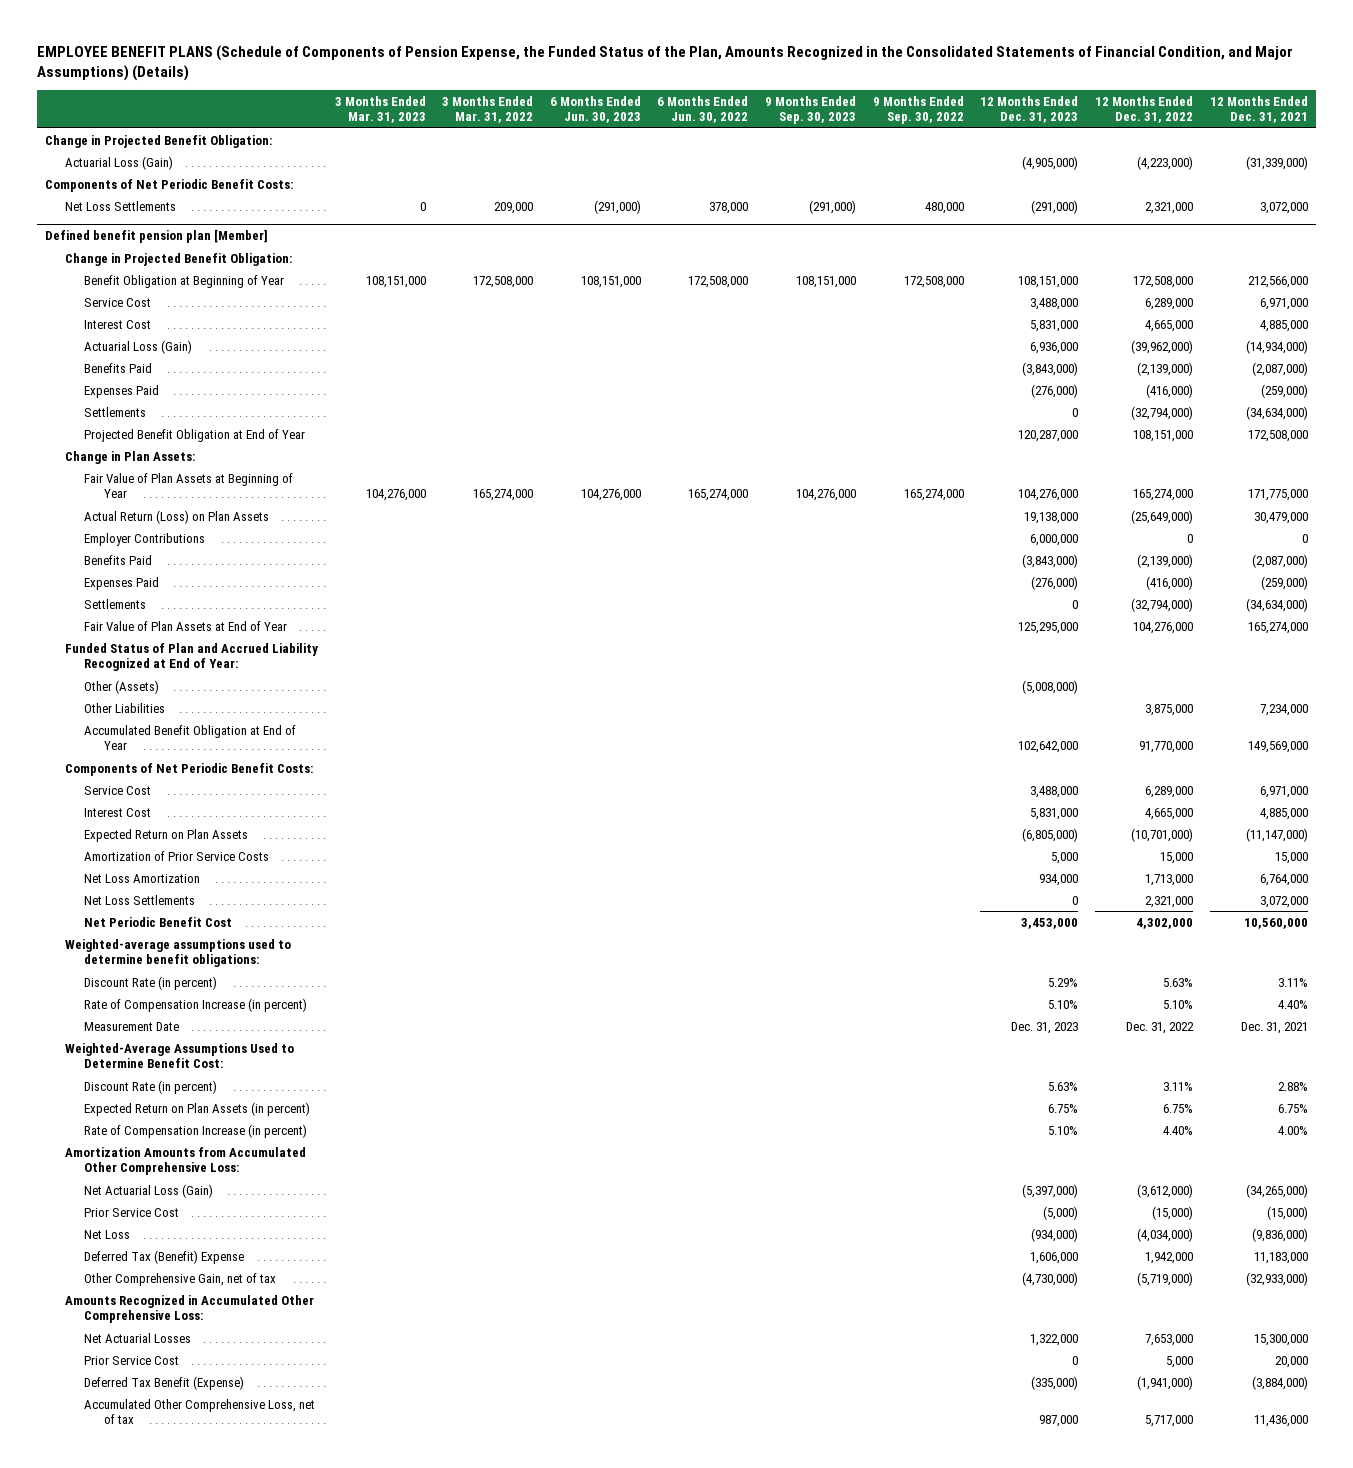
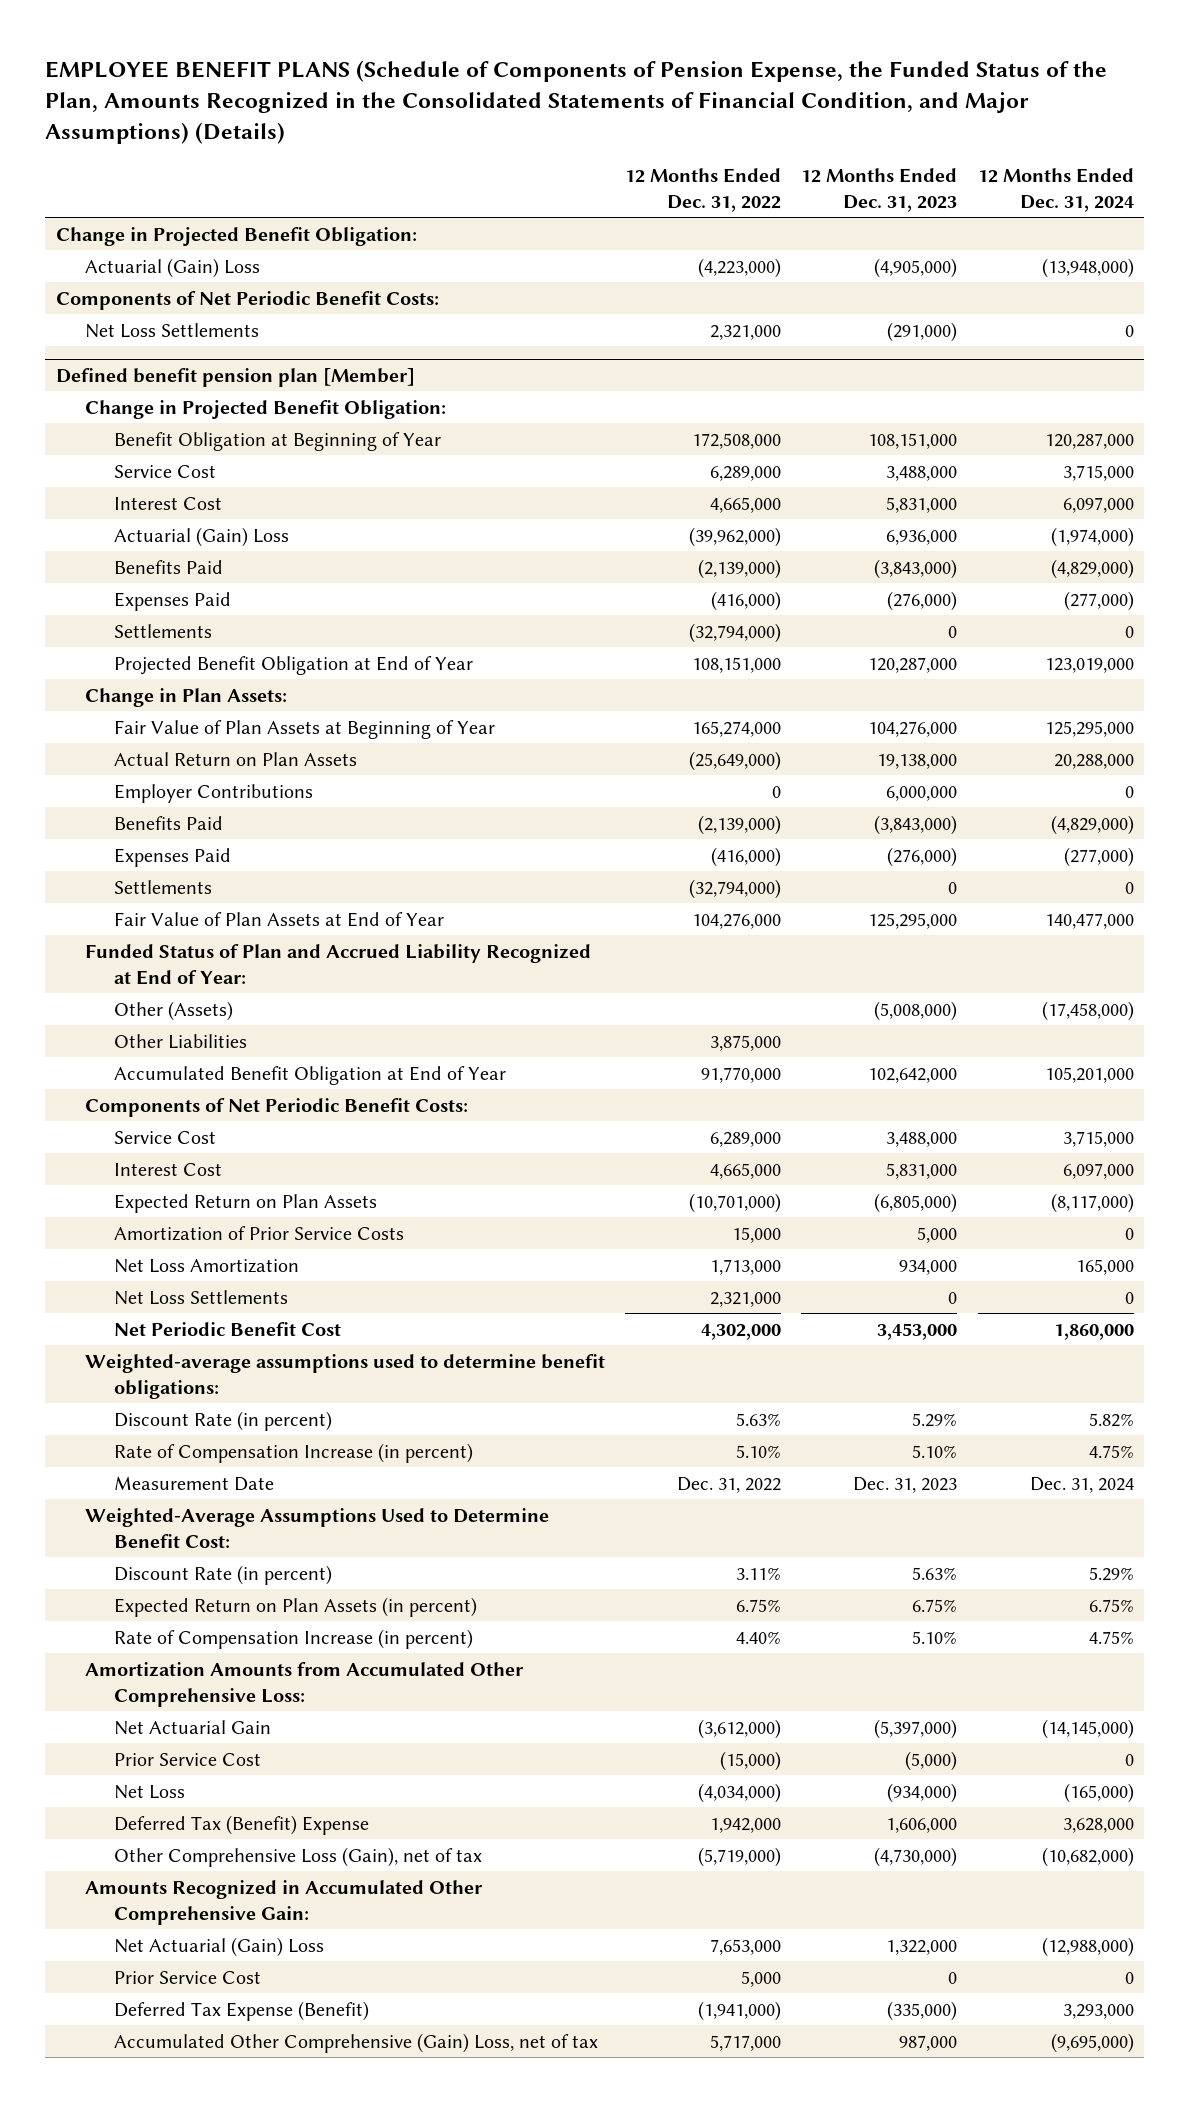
- | 3 Months Ended Mar. 31, 2023 | 3 Months Ended Mar. 31, 2022 | 6 Months Ended Jun. 30, 2023 | 6 Months Ended Jun. 30, 2022 | 9 Months Ended Sep. 30, 2023 | 9 Months Ended Sep. 30, 2022 | 12 Months Ended Dec. 31, 2023 | 12 Months Ended Dec. 31, 2022 | 12 Months Ended Dec. 31, 2021
+ | 12 Months Ended Dec. 31, 2022 | 12 Months Ended Dec. 31, 2023 | 12 Months Ended Dec. 31, 2024
- Actuarial Loss (Gain) | | | | | | | (4,905,000) | (4,223,000) | (31,339,000)
+ Actuarial (Gain) Loss | (4,223,000) | (4,905,000) | (13,948,000)
@ Defined benefit pension plan [Member]
- Actuarial Loss (Gain) | | | | | | | 6,936,000 | (39,962,000) | (14,934,000)
+ Actuarial (Gain) Loss | (39,962,000) | 6,936,000 | (1,974,000)
- Actual Return (Loss) on Plan Assets | | | | | | | 19,138,000 | (25,649,000) | 30,479,000
+ Actual Return on Plan Assets | (25,649,000) | 19,138,000 | 20,288,000
- Net Actuarial Loss (Gain) | | | | | | | (5,397,000) | (3,612,000) | (34,265,000)
+ Net Actuarial Gain | (3,612,000) | (5,397,000) | (14,145,000)
- Other Comprehensive Gain, net of tax | | | | | | | (4,730,000) | (5,719,000) | (32,933,000)
- Amounts Recognized in Accumulated Other Comprehensive Loss:
- Net Actuarial Losses | | | | | | | 1,322,000 | 7,653,000 | 15,300,000
+ Other Comprehensive Loss (Gain), net of tax | (5,719,000) | (4,730,000) | (10,682,000)
+ Amounts Recognized in Accumulated Other Comprehensive Gain:
+ Net Actuarial (Gain) Loss | 7,653,000 | 1,322,000 | (12,988,000)
- Deferred Tax Benefit (Expense) | | | | | | | (335,000) | (1,941,000) | (3,884,000)
- Accumulated Other Comprehensive Loss, net of tax | | | | | | | 987,000 | 5,717,000 | 11,436,000
+ Deferred Tax Expense (Benefit) | (1,941,000) | (335,000) | 3,293,000
+ Accumulated Other Comprehensive (Gain) Loss, net of tax | 5,717,000 | 987,000 | (9,695,000)

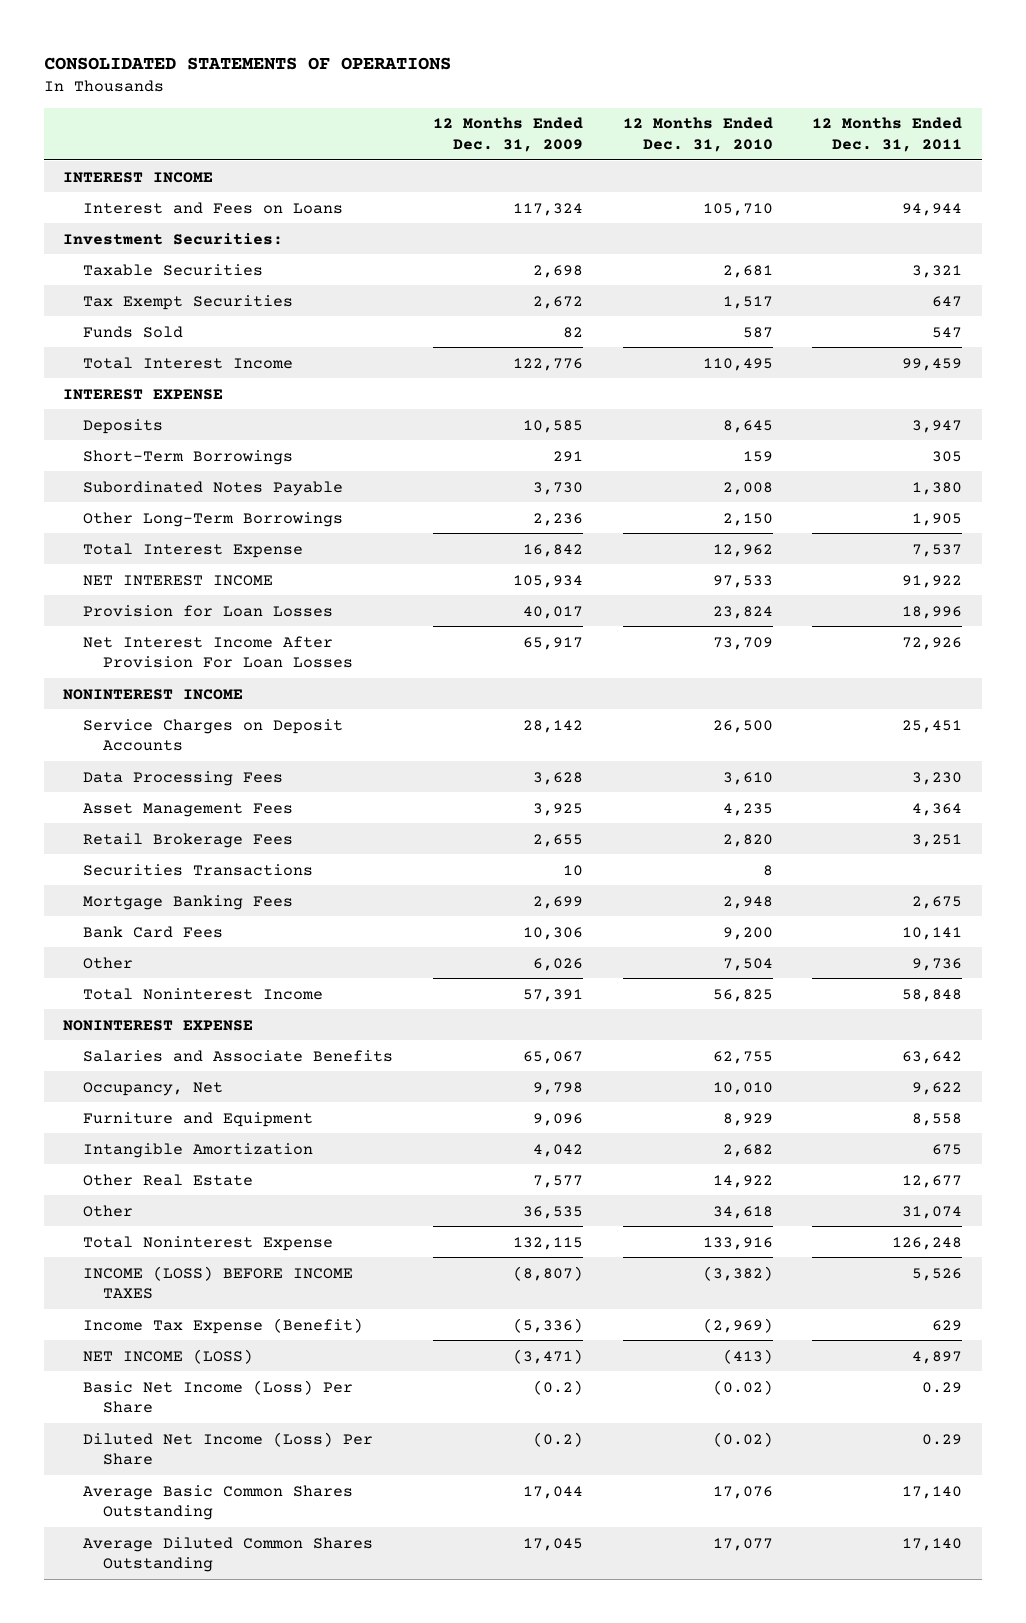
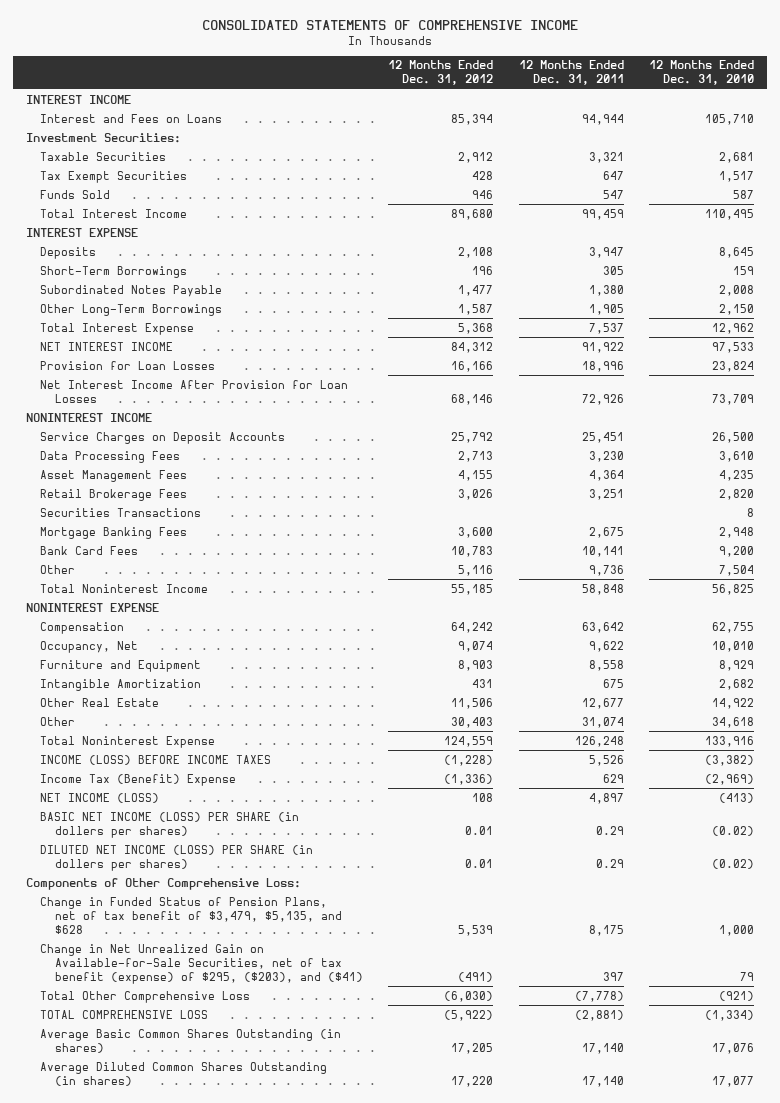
- CONSOLIDATED STATEMENTS OF OPERATIONS
+ CONSOLIDATED STATEMENTS OF COMPREHENSIVE INCOME
- | 12 Months Ended Dec. 31, 2009 | 12 Months Ended Dec. 31, 2010 | 12 Months Ended Dec. 31, 2011
+ | 12 Months Ended Dec. 31, 2012 | 12 Months Ended Dec. 31, 2011 | 12 Months Ended Dec. 31, 2010
- Net Interest Income After Provision For Loan Losses | 65,917 | 73,709 | 72,926
+ Net Interest Income After Provision for Loan Losses | 68,146 | 72,926 | 73,709
- Salaries and Associate Benefits | 65,067 | 62,755 | 63,642
+ Compensation | 64,242 | 63,642 | 62,755
- Income Tax Expense (Benefit) | (5,336) | (2,969) | 629
+ Income Tax (Benefit) Expense | (1,336) | 629 | (2,969)
- Basic Net Income (Loss) Per Share | (0.2) | (0.02) | 0.29
- Diluted Net Income (Loss) Per Share | (0.2) | (0.02) | 0.29
- Average Basic Common Shares Outstanding | 17,044 | 17,076 | 17,140
- Average Diluted Common Shares Outstanding | 17,045 | 17,077 | 17,140
+ BASIC NET INCOME (LOSS) PER SHARE (in dollers per shares) | 0.01 | 0.29 | (0.02)
+ DILUTED NET INCOME (LOSS) PER SHARE (in dollers per shares) | 0.01 | 0.29 | (0.02)
+ Components of Other Comprehensive Loss:
+ Change in Funded Status of Pension Plans, net of tax benefit of $3,479, $5,135, and $628 | 5,539 | 8,175 | 1,000
+ Change in Net Unrealized Gain on Available-for-Sale Securities, net of tax benefit (expense) of $295, ($203), and ($41) | (491) | 397 | 79
+ Total Other Comprehensive Loss | (6,030) | (7,778) | (921)
+ TOTAL COMPREHENSIVE LOSS | (5,922) | (2,881) | (1,334)
+ Average Basic Common Shares Outstanding (in shares) | 17,205 | 17,140 | 17,076
+ Average Diluted Common Shares Outstanding (in shares) | 17,220 | 17,140 | 17,077

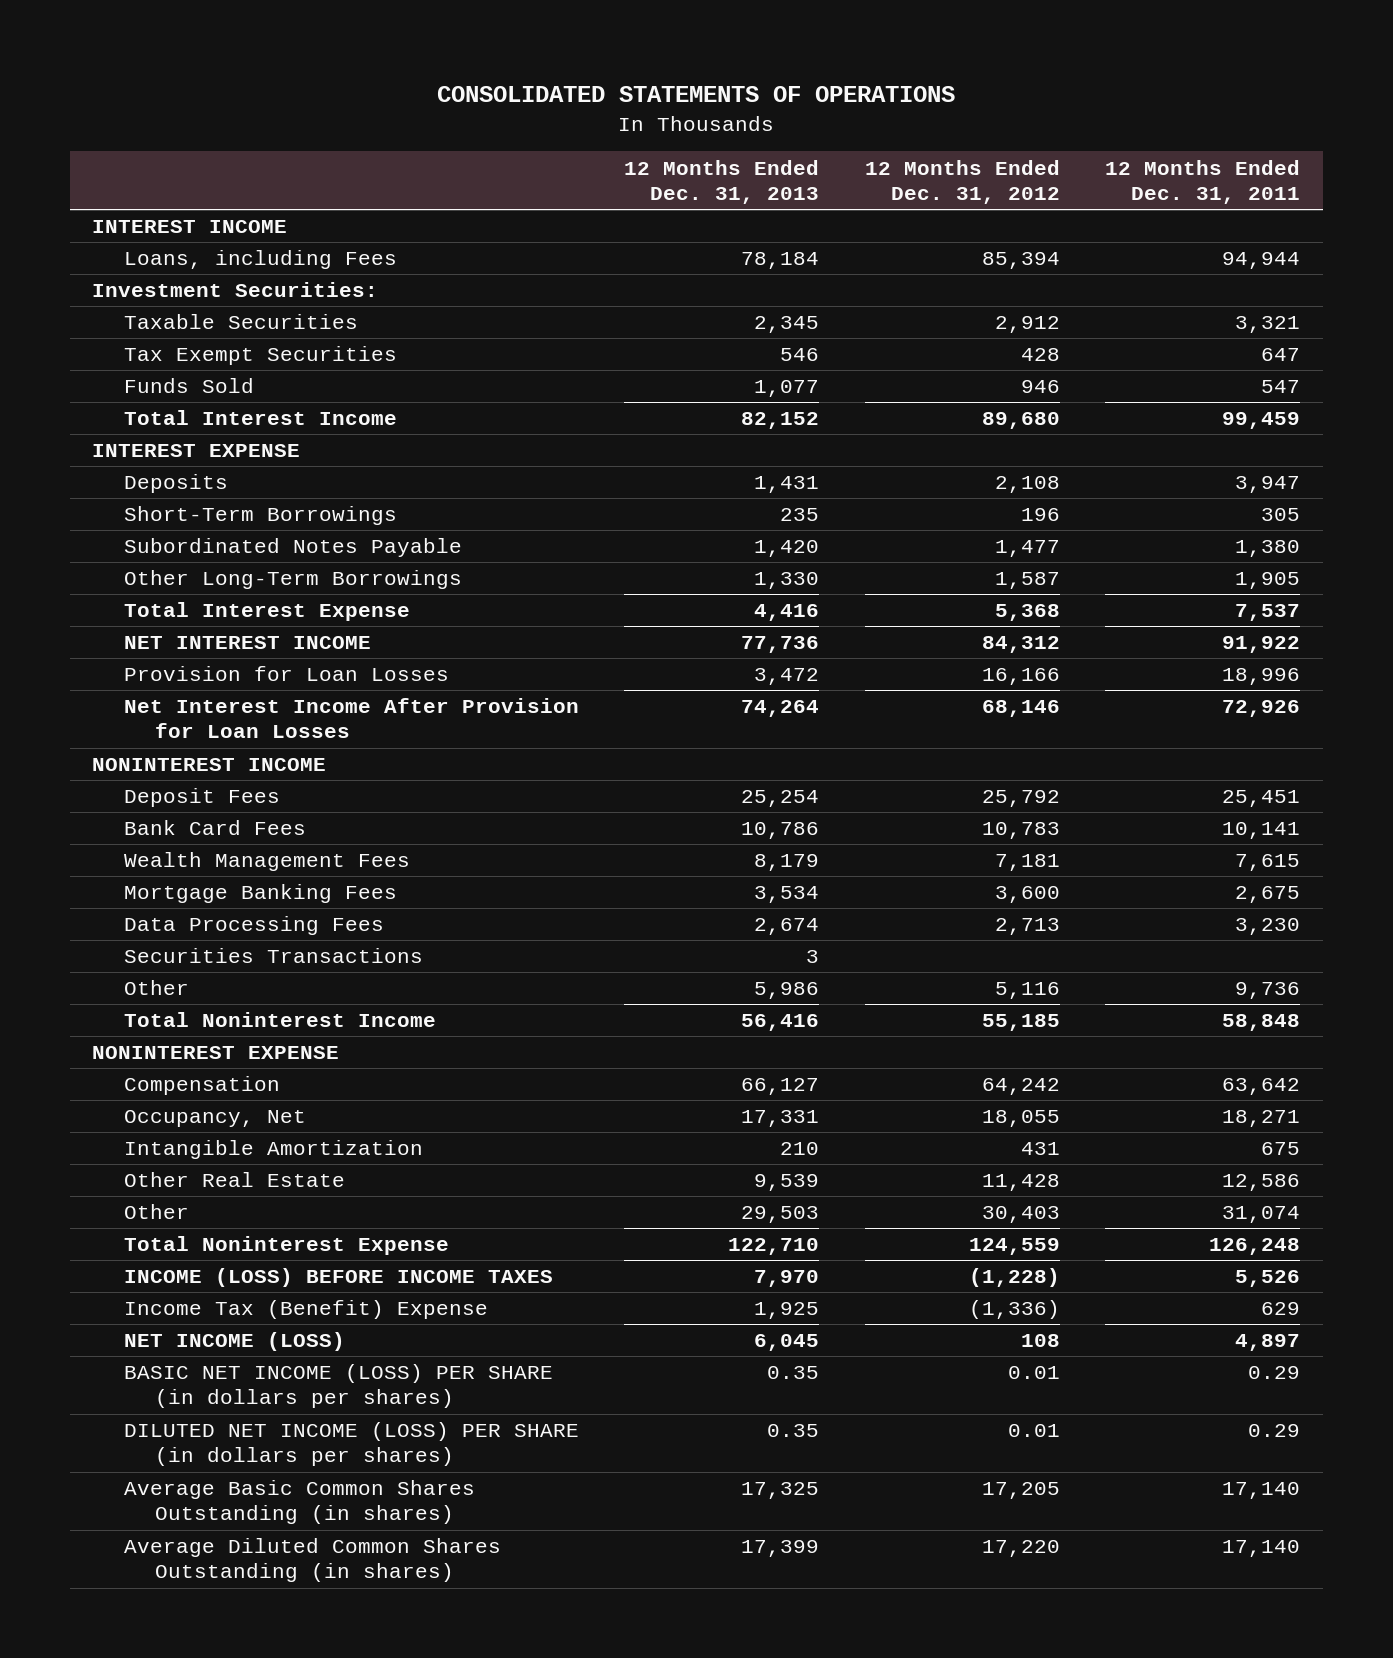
- CONSOLIDATED STATEMENTS OF COMPREHENSIVE INCOME
+ CONSOLIDATED STATEMENTS OF OPERATIONS
- | 12 Months Ended Dec. 31, 2012 | 12 Months Ended Dec. 31, 2011 | 12 Months Ended Dec. 31, 2010
+ | 12 Months Ended Dec. 31, 2013 | 12 Months Ended Dec. 31, 2012 | 12 Months Ended Dec. 31, 2011
- Interest and Fees on Loans | 85,394 | 94,944 | 105,710
+ Loans, including Fees | 78,184 | 85,394 | 94,944
- Service Charges on Deposit Accounts | 25,792 | 25,451 | 26,500
+ Deposit Fees | 25,254 | 25,792 | 25,451
moved up: Bank Card Fees | 10,786 | 10,783 | 10,141
+ Wealth Management Fees | 8,179 | 7,181 | 7,615
moved up: Mortgage Banking Fees | 3,534 | 3,600 | 2,675
- Asset Management Fees | 4,155 | 4,364 | 4,235
- Retail Brokerage Fees | 3,026 | 3,251 | 2,820
- Occupancy, Net | 9,074 | 9,622 | 10,010
- Furniture and Equipment | 8,903 | 8,558 | 8,929
+ Occupancy, Net | 17,331 | 18,055 | 18,271
- Other Real Estate | 11,506 | 12,677 | 14,922
+ Other Real Estate | 9,539 | 11,428 | 12,586
- BASIC NET INCOME (LOSS) PER SHARE (in dollers per shares) | 0.01 | 0.29 | (0.02)
- DILUTED NET INCOME (LOSS) PER SHARE (in dollers per shares) | 0.01 | 0.29 | (0.02)
- Components of Other Comprehensive Loss:
- Change in Funded Status of Pension Plans, net of tax benefit of $3,479, $5,135, and $628 | 5,539 | 8,175 | 1,000
- Change in Net Unrealized Gain on Available-for-Sale Securities, net of tax benefit (expense) of $295, ($203), and ($41) | (491) | 397 | 79
- Total Other Comprehensive Loss | (6,030) | (7,778) | (921)
- TOTAL COMPREHENSIVE LOSS | (5,922) | (2,881) | (1,334)
+ BASIC NET INCOME (LOSS) PER SHARE (in dollars per shares) | 0.35 | 0.01 | 0.29
+ DILUTED NET INCOME (LOSS) PER SHARE (in dollars per shares) | 0.35 | 0.01 | 0.29

